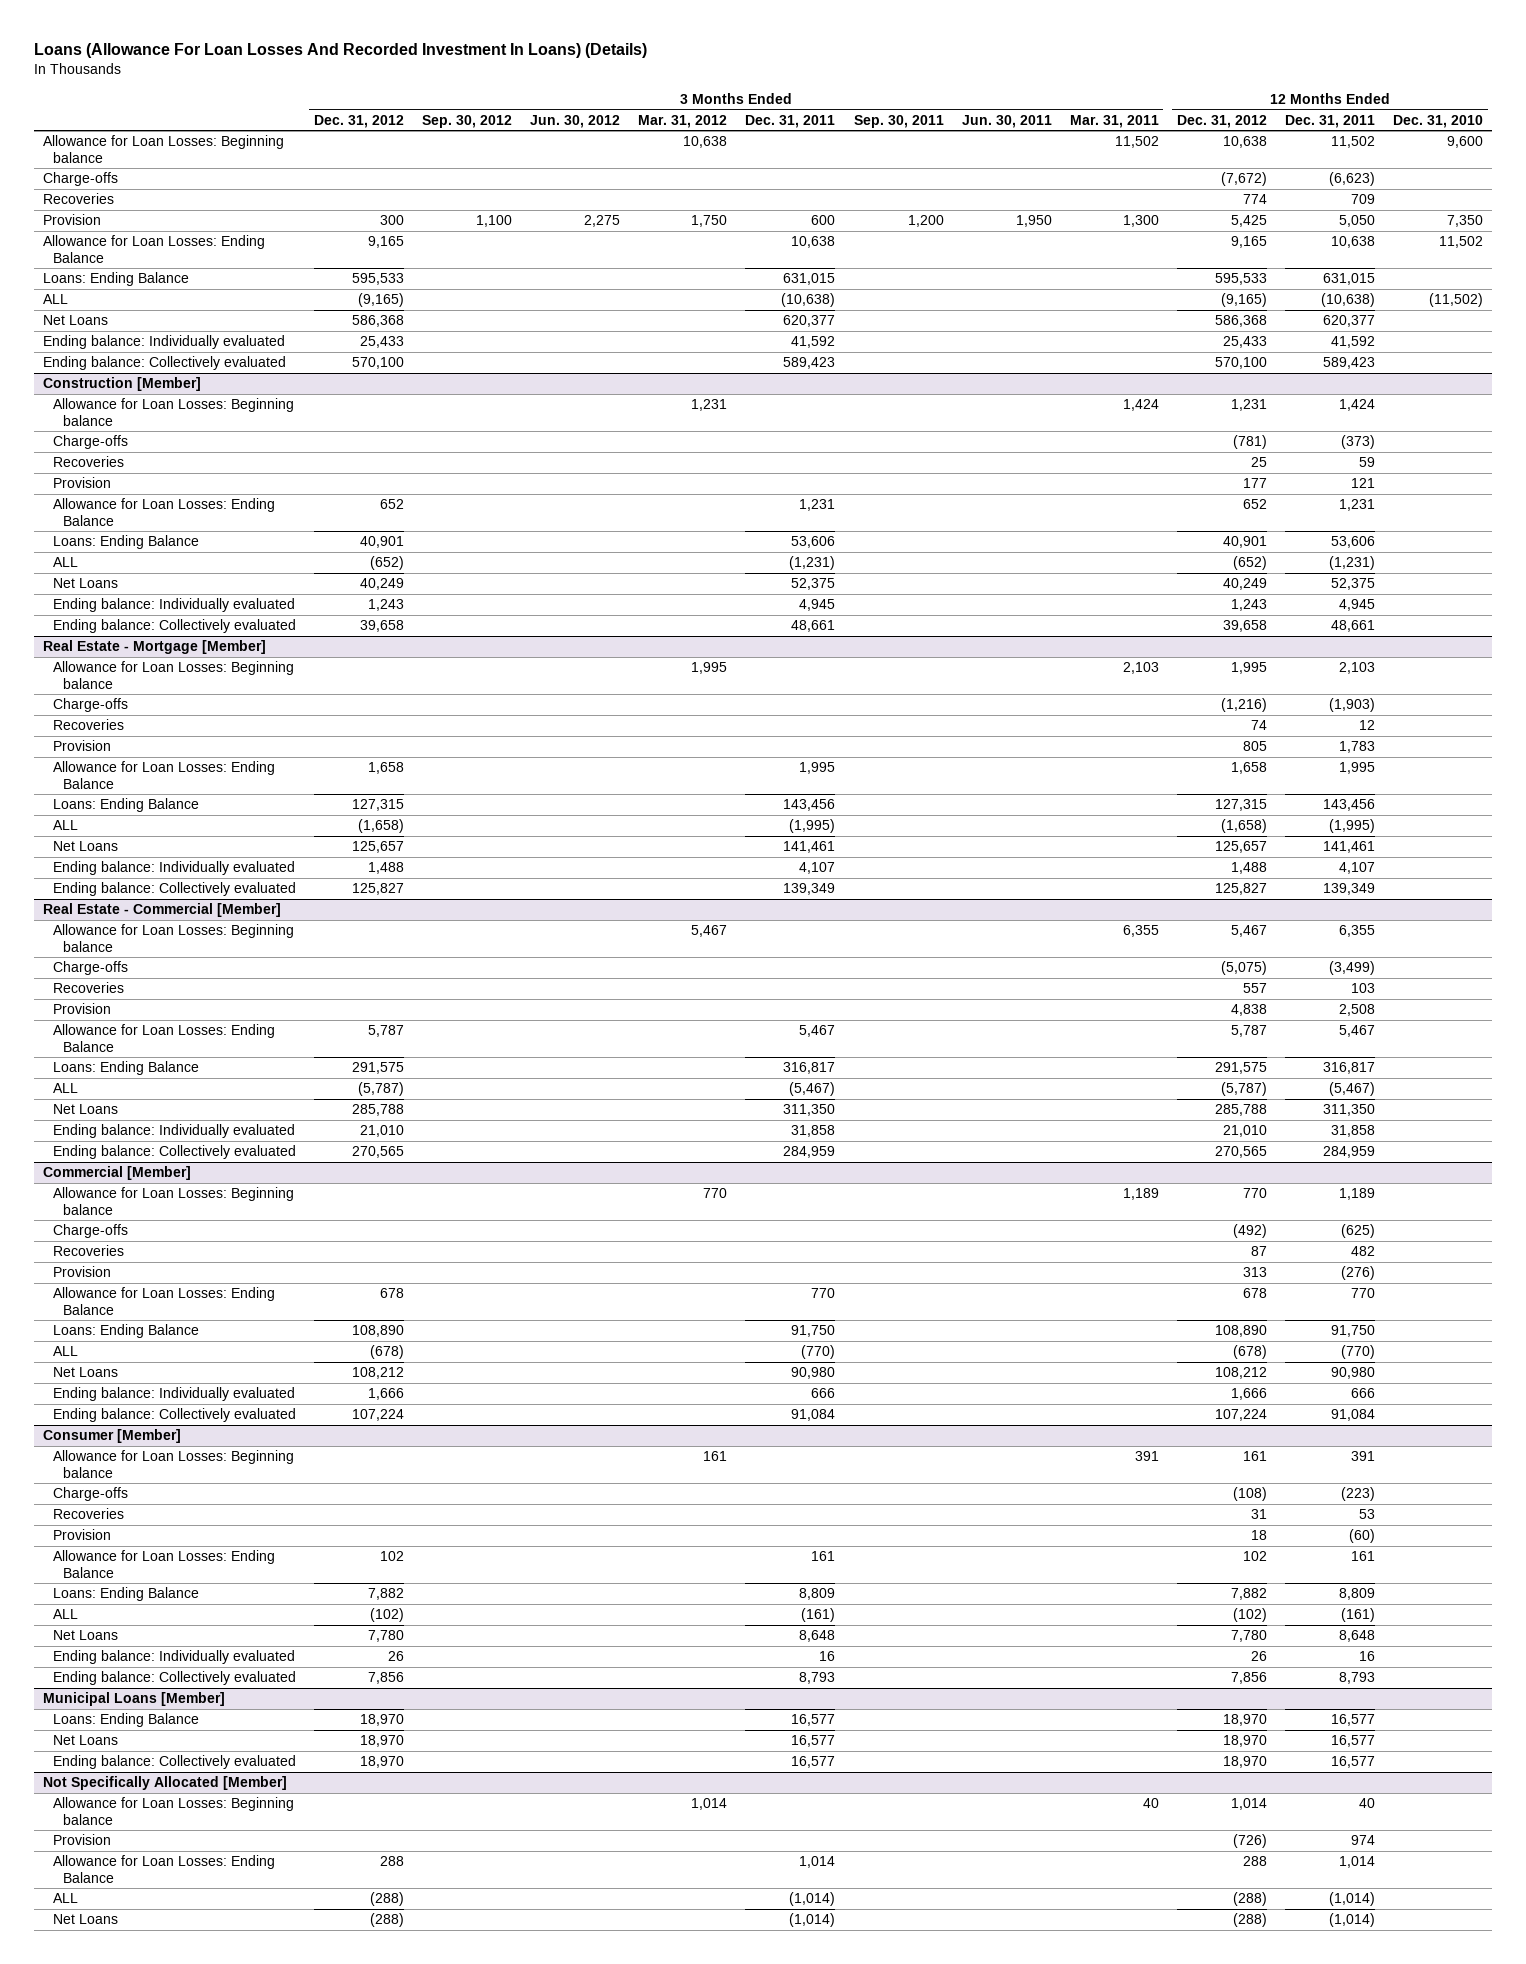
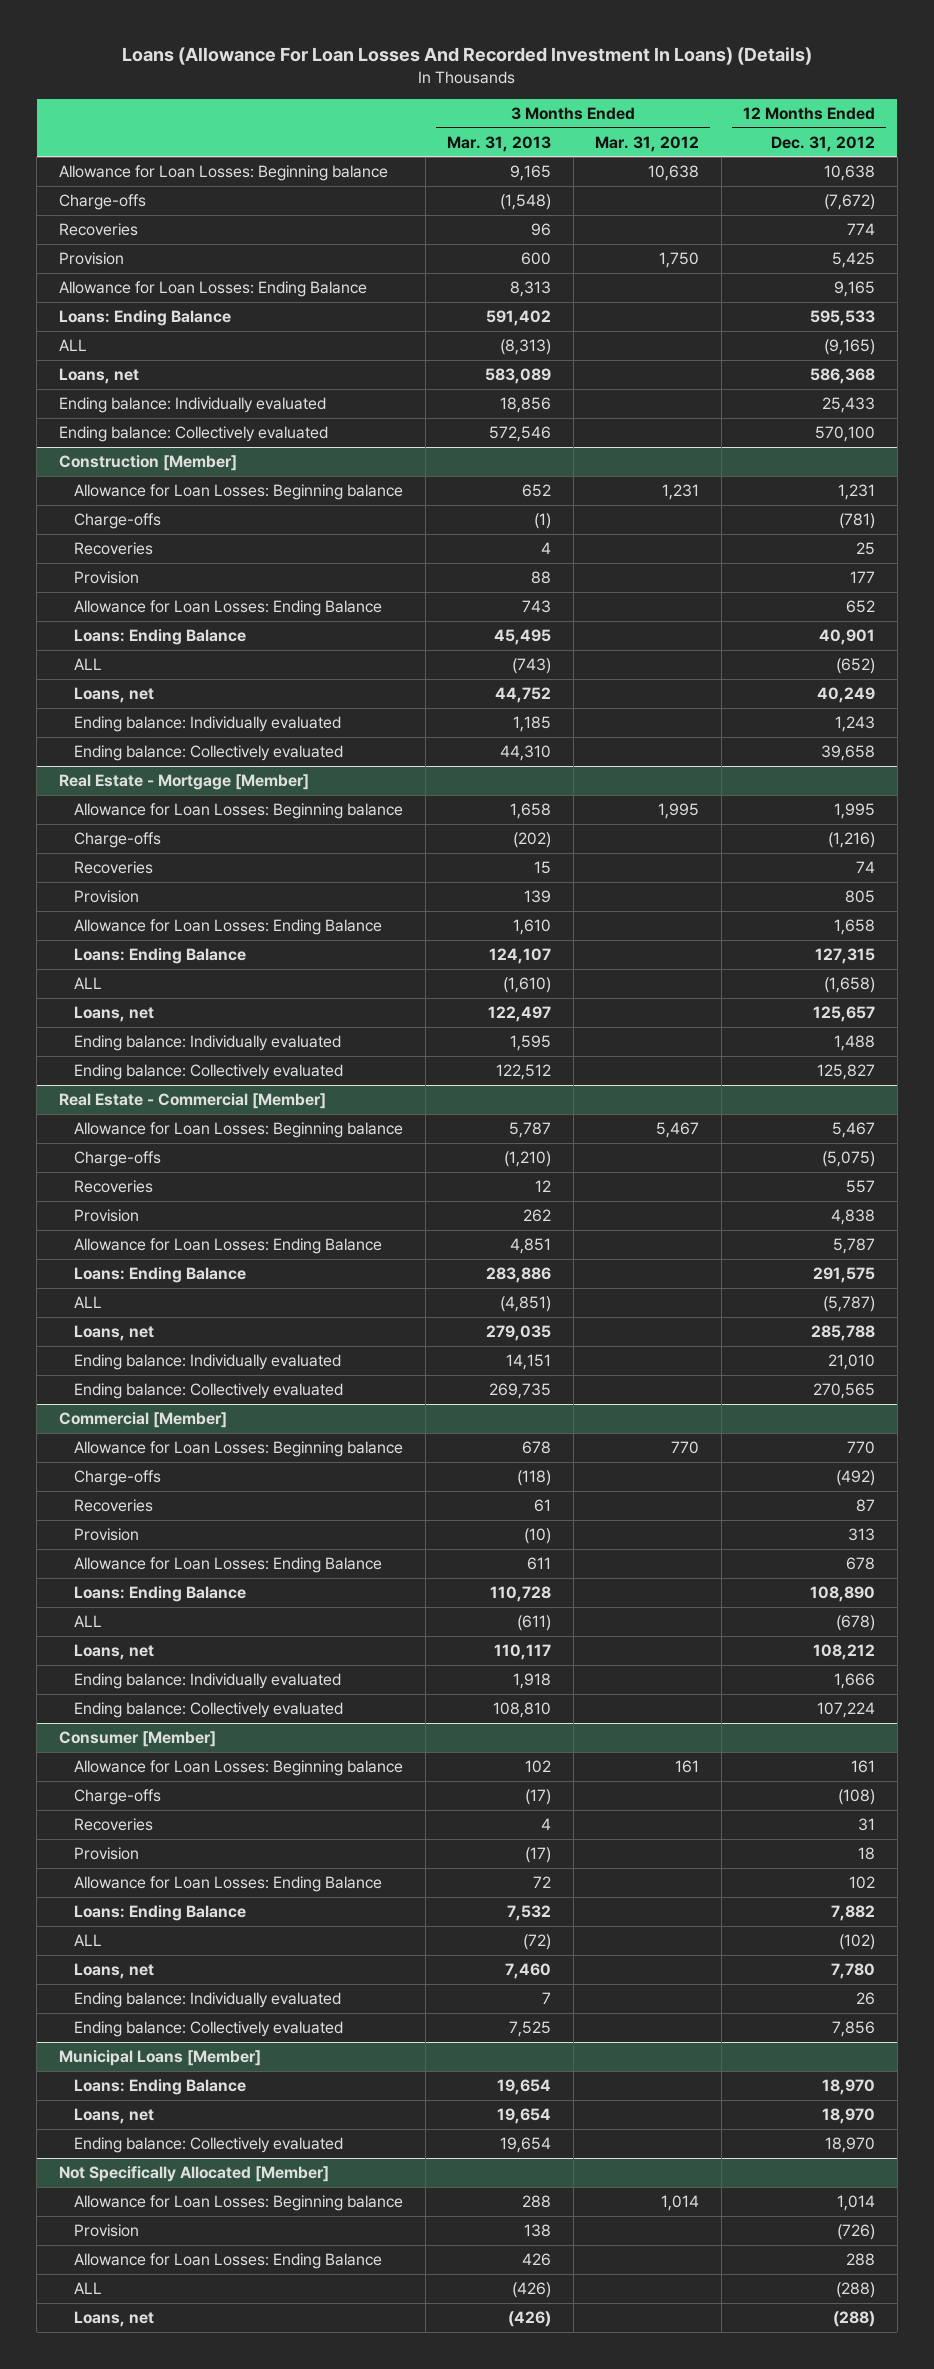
- | 3 Months Ended Dec. 31, 2012 | 3 Months Ended Sep. 30, 2012 | 3 Months Ended Jun. 30, 2012 | 3 Months Ended Mar. 31, 2012 | 3 Months Ended Dec. 31, 2011 | 3 Months Ended Sep. 30, 2011 | 3 Months Ended Jun. 30, 2011 | 3 Months Ended Mar. 31, 2011 | 12 Months Ended Dec. 31, 2012 | 12 Months Ended Dec. 31, 2011 | 12 Months Ended Dec. 31, 2010
+ | 3 Months Ended Mar. 31, 2013 | 3 Months Ended Mar. 31, 2012 | 12 Months Ended Dec. 31, 2012
- Net Loans | 586,368 | | | | 620,377 | | | | 586,368 | 620,377 |
+ Loans, net | 583,089 | | 586,368
@ Construction [Member]
- Net Loans | 40,249 | | | | 52,375 | | | | 40,249 | 52,375 |
+ Loans, net | 44,752 | | 40,249
@ Real Estate - Mortgage [Member]
- Net Loans | 125,657 | | | | 141,461 | | | | 125,657 | 141,461 |
+ Loans, net | 122,497 | | 125,657
@ Real Estate - Commercial [Member]
- Net Loans | 285,788 | | | | 311,350 | | | | 285,788 | 311,350 |
+ Loans, net | 279,035 | | 285,788
@ Commercial [Member]
- Net Loans | 108,212 | | | | 90,980 | | | | 108,212 | 90,980 |
+ Loans, net | 110,117 | | 108,212
@ Consumer [Member]
- Net Loans | 7,780 | | | | 8,648 | | | | 7,780 | 8,648 |
+ Loans, net | 7,460 | | 7,780
@ Municipal Loans [Member]
- Net Loans | 18,970 | | | | 16,577 | | | | 18,970 | 16,577 |
+ Loans, net | 19,654 | | 18,970
@ Not Specifically Allocated [Member]
- Net Loans | (288) | | | | (1,014) | | | | (288) | (1,014) |
+ Loans, net | (426) | | (288)

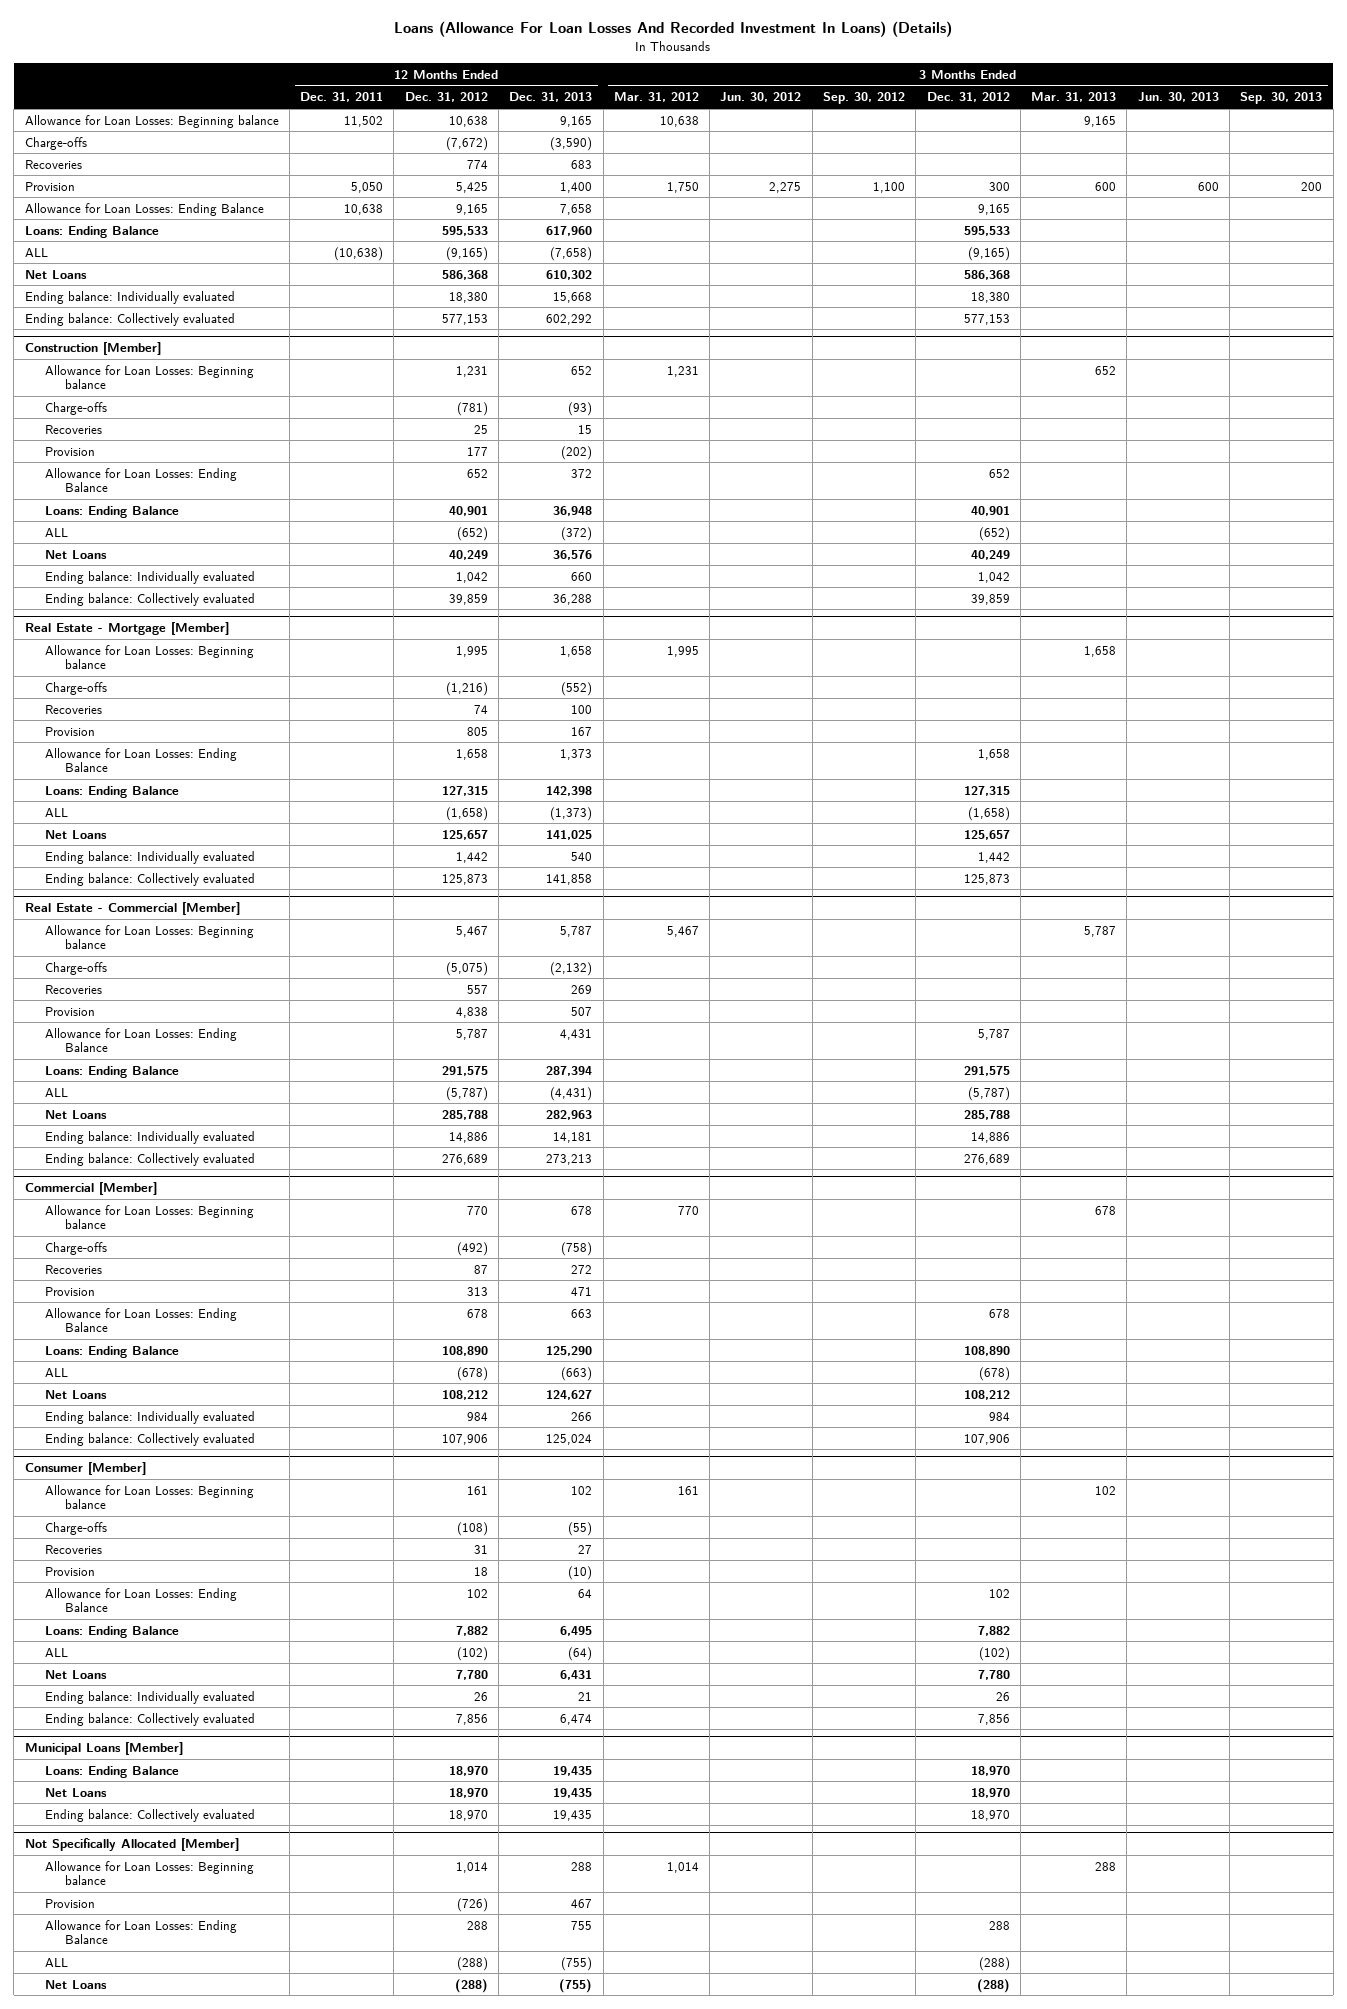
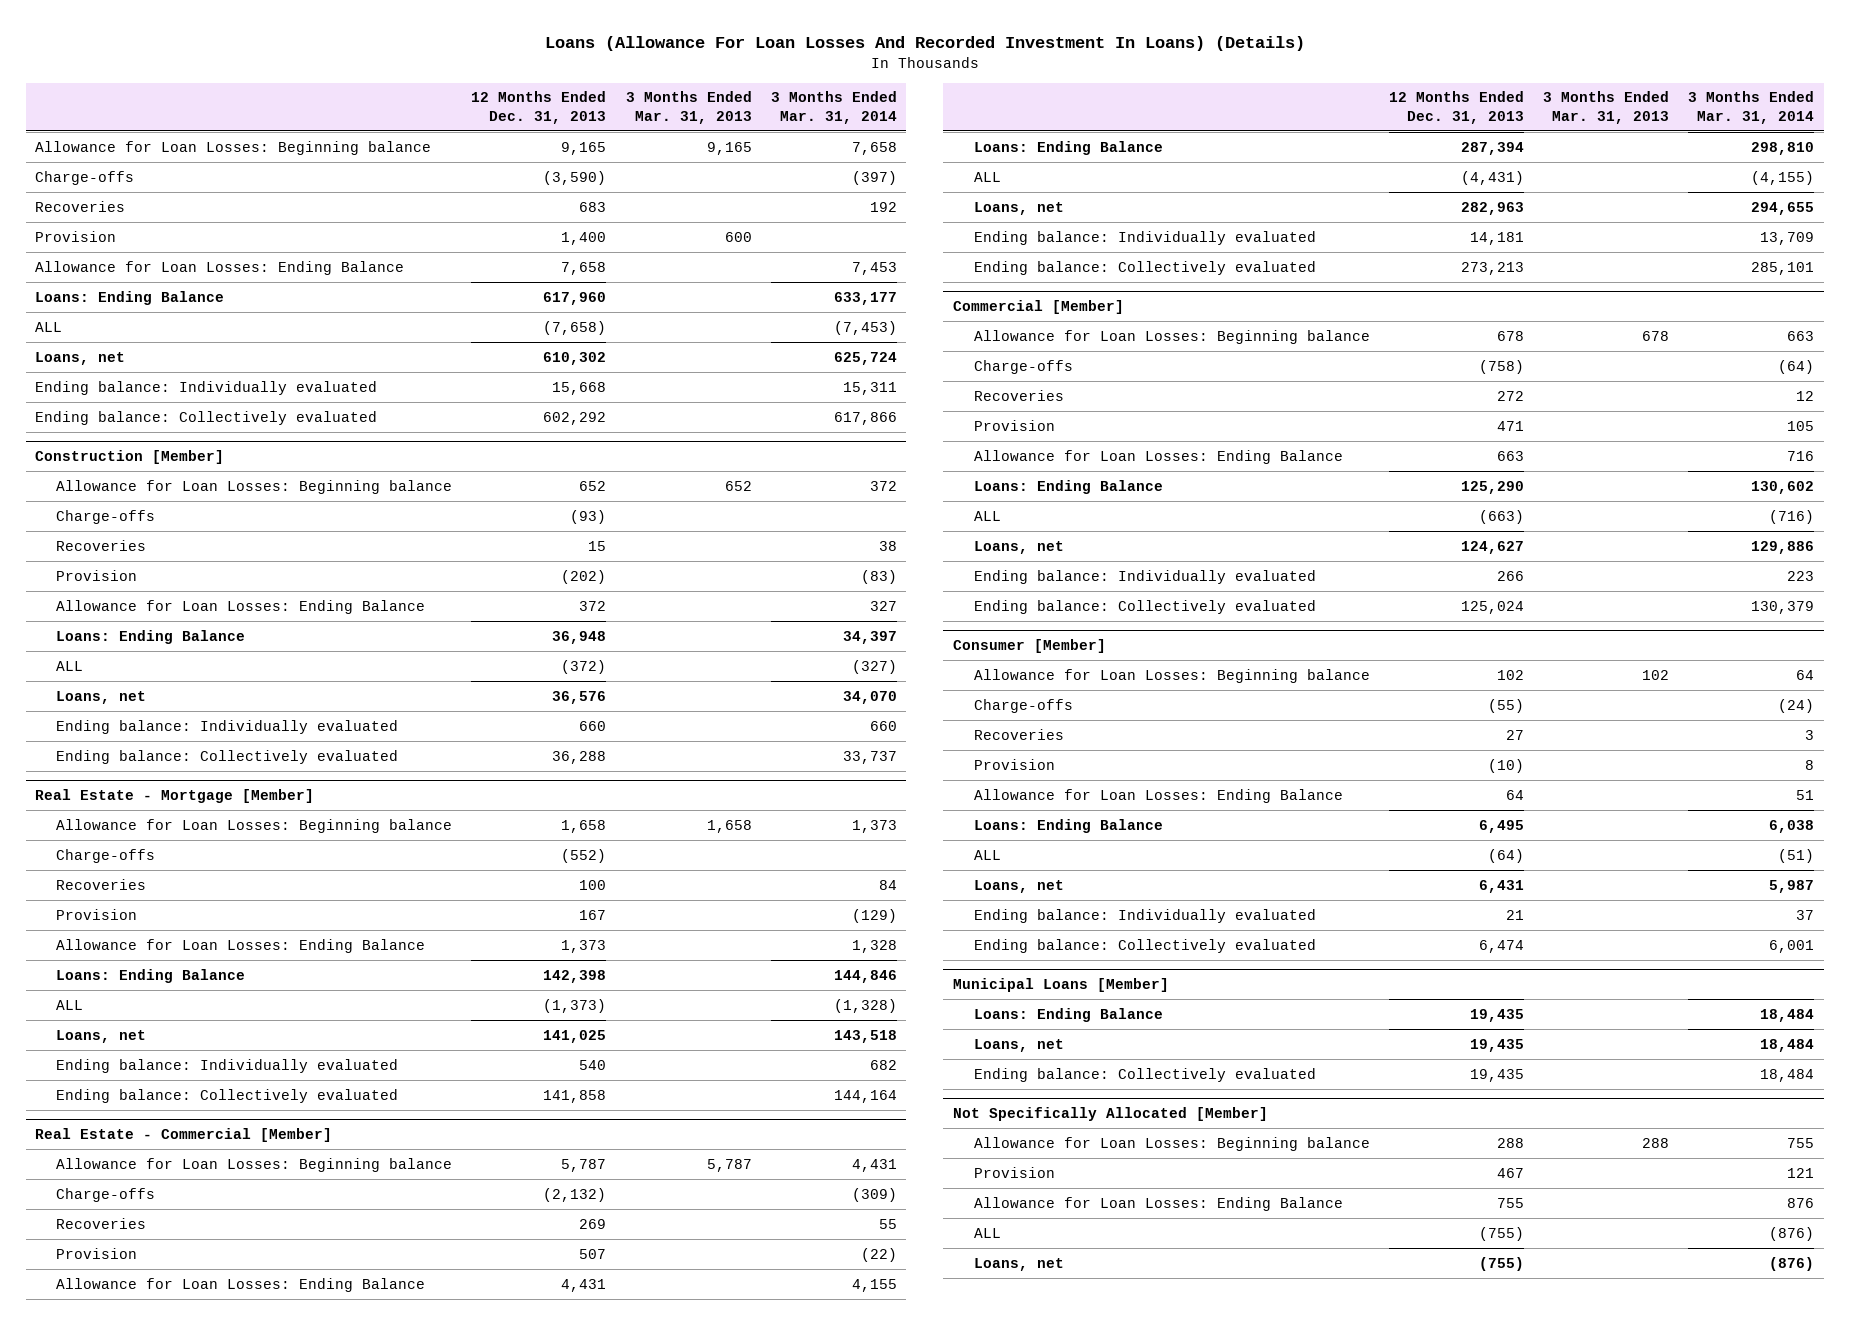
- | 12 Months Ended Dec. 31, 2011 | 12 Months Ended Dec. 31, 2012 | 12 Months Ended Dec. 31, 2013 | 3 Months Ended Mar. 31, 2012 | 3 Months Ended Jun. 30, 2012 | 3 Months Ended Sep. 30, 2012 | 3 Months Ended Dec. 31, 2012 | 3 Months Ended Mar. 31, 2013 | 3 Months Ended Jun. 30, 2013 | 3 Months Ended Sep. 30, 2013
+ | 12 Months Ended Dec. 31, 2013 | 3 Months Ended Mar. 31, 2013 | 3 Months Ended Mar. 31, 2014
- Net Loans | | 586,368 | 610,302 | | | | 586,368 | | |
+ Loans, net | 610,302 | | 625,724
@ Construction [Member]
- Net Loans | | 40,249 | 36,576 | | | | 40,249 | | |
+ Loans, net | 36,576 | | 34,070
@ Real Estate - Mortgage [Member]
- Net Loans | | 125,657 | 141,025 | | | | 125,657 | | |
+ Loans, net | 141,025 | | 143,518
@ Real Estate - Commercial [Member]
- Net Loans | | 285,788 | 282,963 | | | | 285,788 | | |
+ Loans, net | 282,963 | | 294,655
@ Commercial [Member]
- Net Loans | | 108,212 | 124,627 | | | | 108,212 | | |
+ Loans, net | 124,627 | | 129,886
@ Consumer [Member]
- Net Loans | | 7,780 | 6,431 | | | | 7,780 | | |
+ Loans, net | 6,431 | | 5,987
@ Municipal Loans [Member]
- Net Loans | | 18,970 | 19,435 | | | | 18,970 | | |
+ Loans, net | 19,435 | | 18,484
@ Not Specifically Allocated [Member]
- Net Loans | | (288) | (755) | | | | (288) | | |
+ Loans, net | (755) | | (876)

